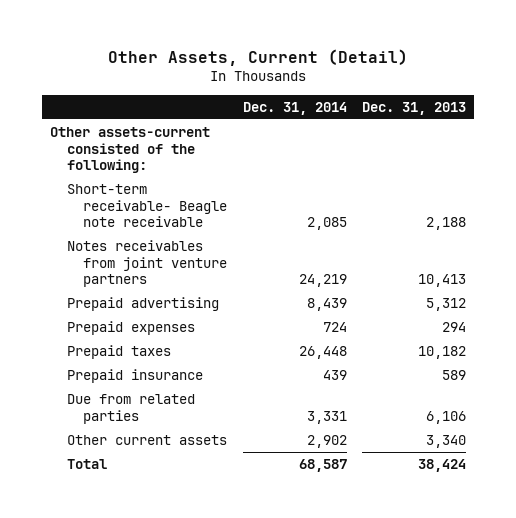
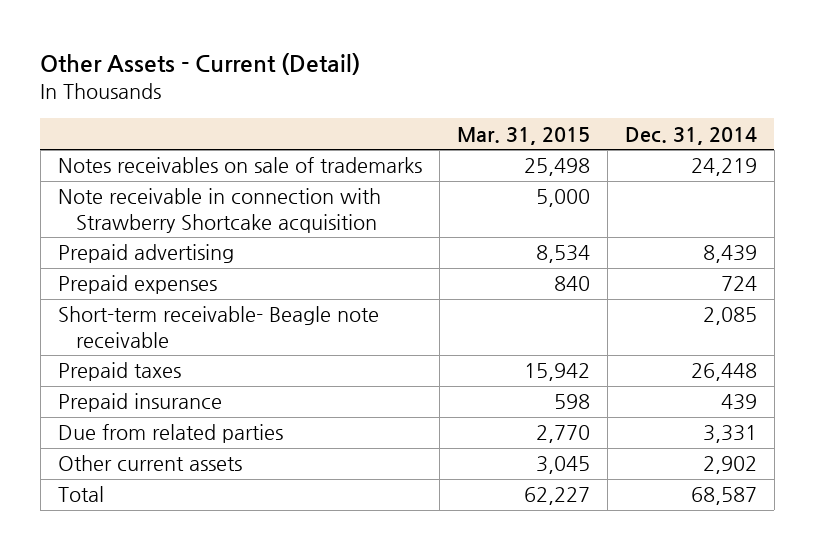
- Other Assets, Current (Detail)
+ Other Assets - Current (Detail)
- | Dec. 31, 2014 | Dec. 31, 2013
+ | Mar. 31, 2015 | Dec. 31, 2014
- Other assets-current consisted of the following:
- Notes receivables from joint venture partners | 24,219 | 10,413
+ Notes receivables on sale of trademarks | 25,498 | 24,219
+ Note receivable in connection with Strawberry Shortcake acquisition | 5,000 |
moved down: Short-term receivable- Beagle note receivable | | 2,085

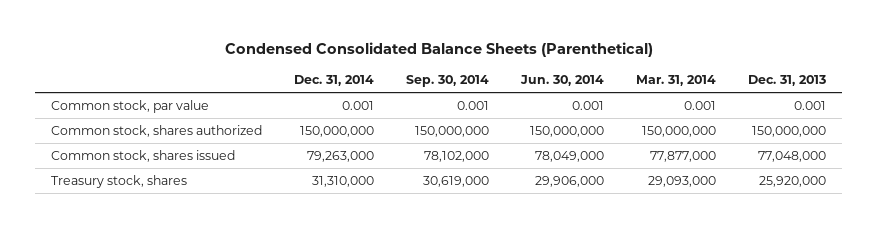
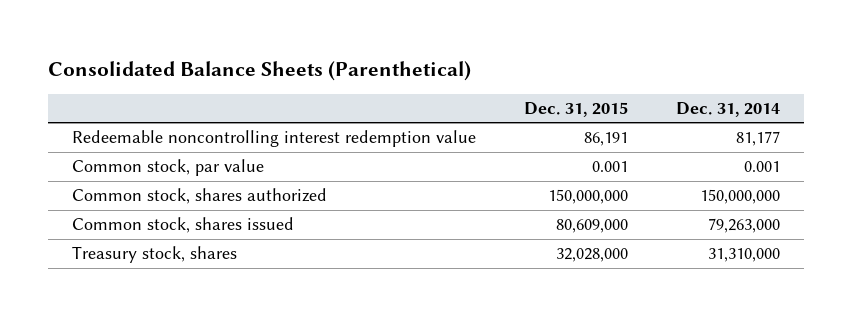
- Condensed Consolidated Balance Sheets (Parenthetical)
+ Consolidated Balance Sheets (Parenthetical)
- | Dec. 31, 2014 | Sep. 30, 2014 | Jun. 30, 2014 | Mar. 31, 2014 | Dec. 31, 2013
+ | Dec. 31, 2015 | Dec. 31, 2014
+ Redeemable noncontrolling interest redemption value | 86,191 | 81,177

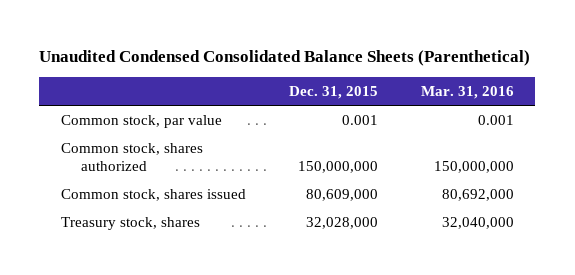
- Consolidated Balance Sheets (Parenthetical)
+ Unaudited Condensed Consolidated Balance Sheets (Parenthetical)
- | Dec. 31, 2015 | Dec. 31, 2014
+ | Dec. 31, 2015 | Mar. 31, 2016
- Redeemable noncontrolling interest redemption value | 86,191 | 81,177

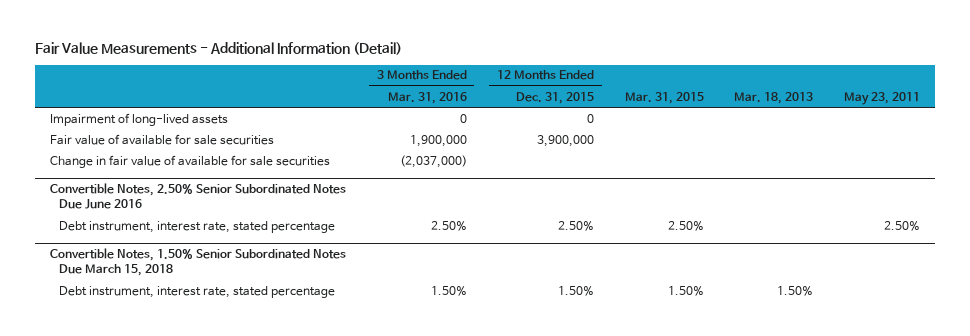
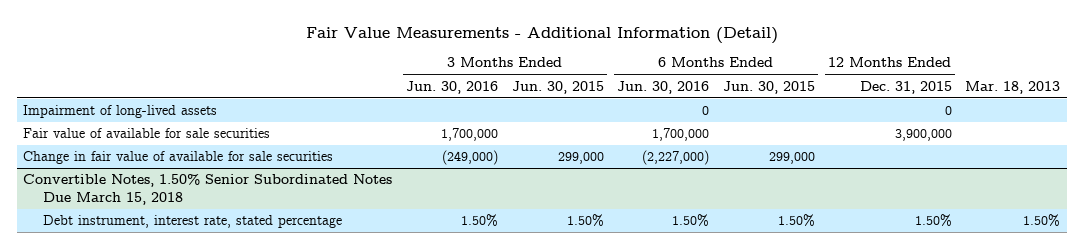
- | 3 Months Ended Mar. 31, 2016 | 12 Months Ended Dec. 31, 2015 | Mar. 31, 2015 | Mar. 18, 2013 | May 23, 2011
+ | 3 Months Ended Jun. 30, 2016 | 3 Months Ended Jun. 30, 2015 | 6 Months Ended Jun. 30, 2016 | 6 Months Ended Jun. 30, 2015 | 12 Months Ended Dec. 31, 2015 | Mar. 18, 2013
- Convertible Notes, 2.50% Senior Subordinated Notes Due June 2016
- Debt instrument, interest rate, stated percentage | 2.50% | 2.50% | 2.50% | | 2.50%

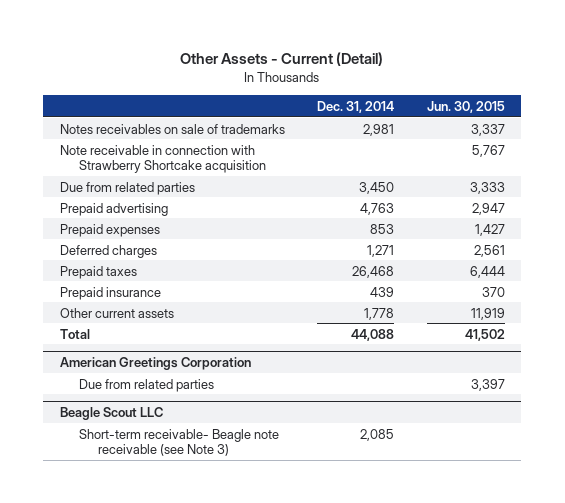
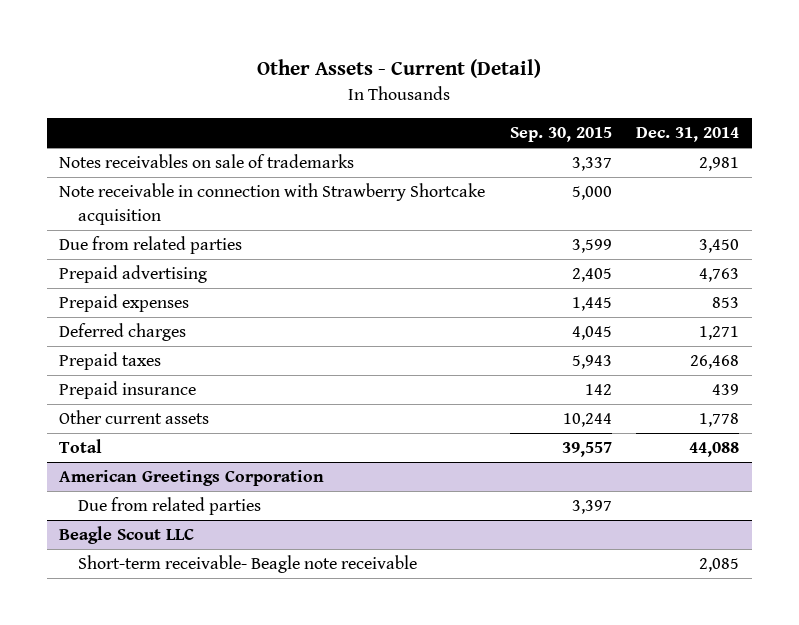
- | Dec. 31, 2014 | Jun. 30, 2015
+ | Sep. 30, 2015 | Dec. 31, 2014
@ Beagle Scout LLC
- Short-term receivable- Beagle note receivable (see Note 3) | 2,085 |
+ Short-term receivable- Beagle note receivable | | 2,085

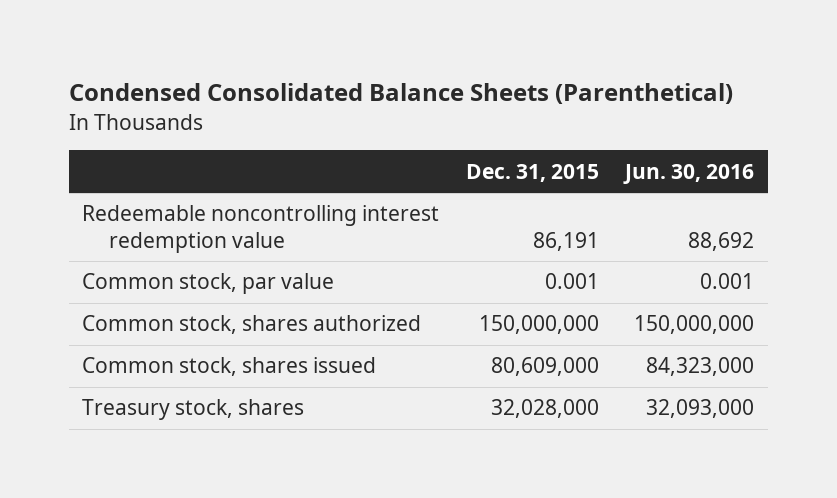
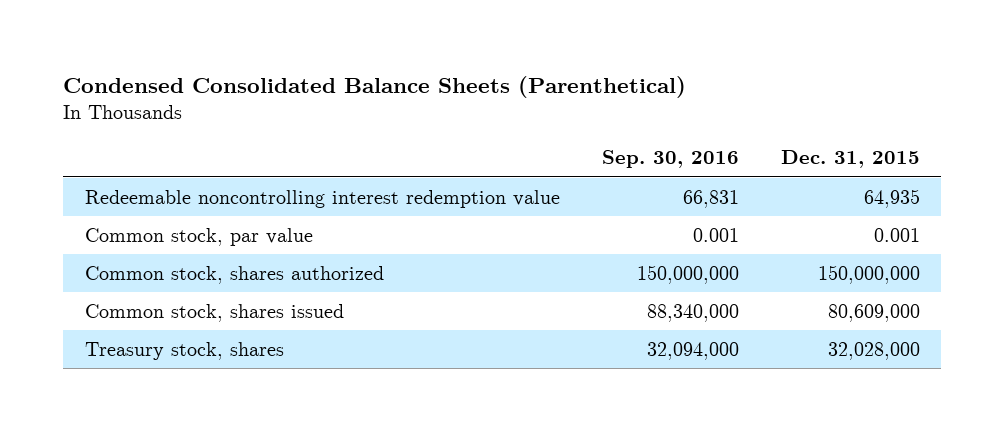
- | Dec. 31, 2015 | Jun. 30, 2016
+ | Sep. 30, 2016 | Dec. 31, 2015
- Redeemable noncontrolling interest redemption value | 86,191 | 88,692
+ Redeemable noncontrolling interest redemption value | 66,831 | 64,935

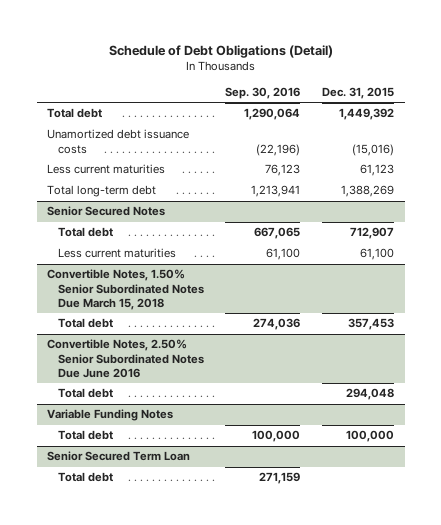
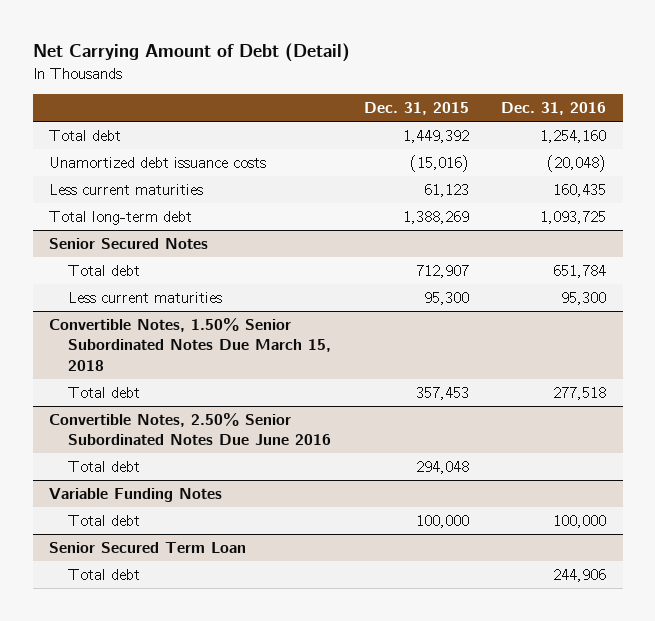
- Schedule of Debt Obligations (Detail)
+ Net Carrying Amount of Debt (Detail)
- | Sep. 30, 2016 | Dec. 31, 2015
+ | Dec. 31, 2015 | Dec. 31, 2016
@ Senior Secured Notes
- Less current maturities | 61,100 | 61,100
+ Less current maturities | 95,300 | 95,300

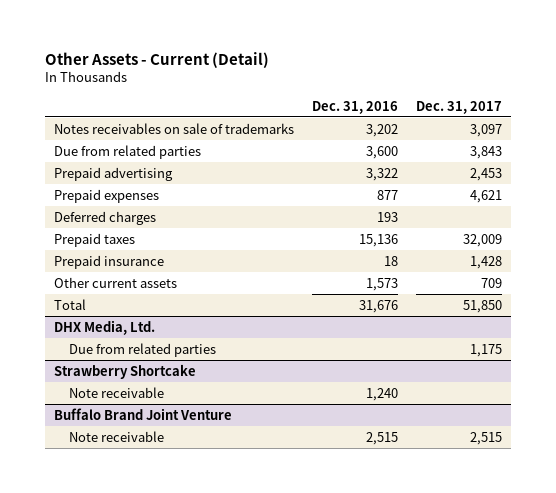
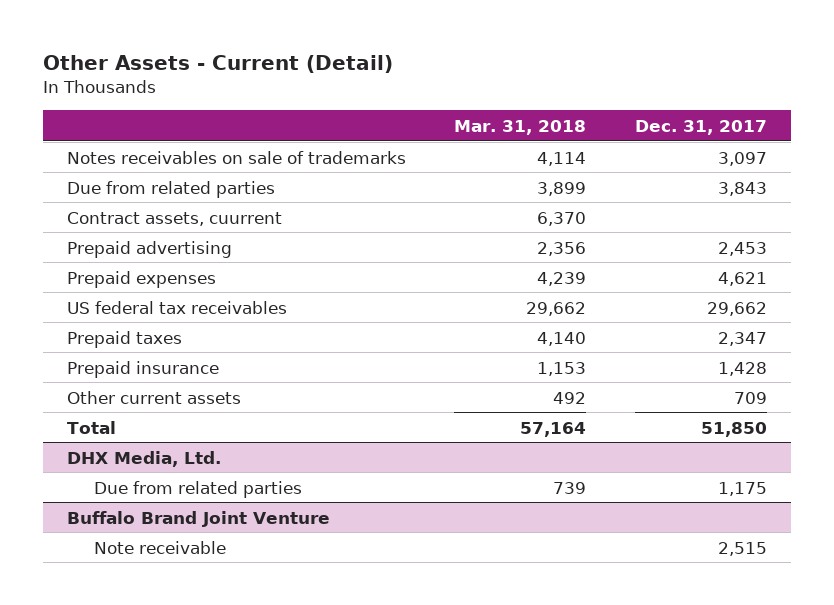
- | Dec. 31, 2016 | Dec. 31, 2017
+ | Mar. 31, 2018 | Dec. 31, 2017
+ Contract assets, cuurrent | 6,370 |
- Deferred charges | 193 |
- Prepaid taxes | 15,136 | 32,009
+ US federal tax receivables | 29,662 | 29,662
+ Prepaid taxes | 4,140 | 2,347
- Strawberry Shortcake
- Note receivable | 1,240 |

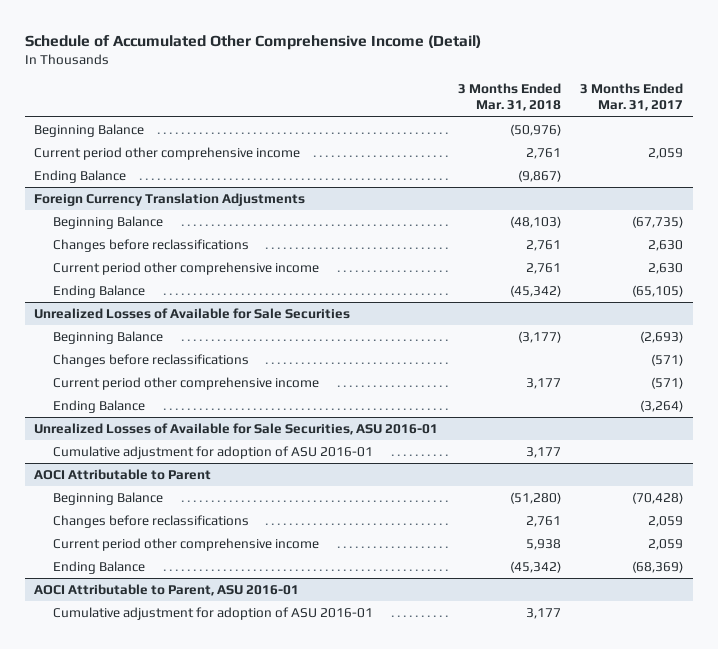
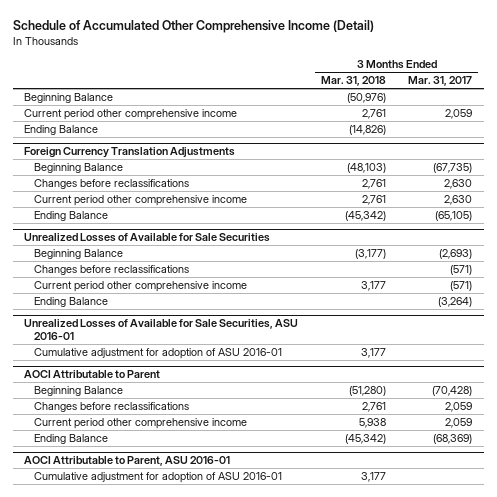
- Ending Balance | (9,867) |
+ Ending Balance | (14,826) |

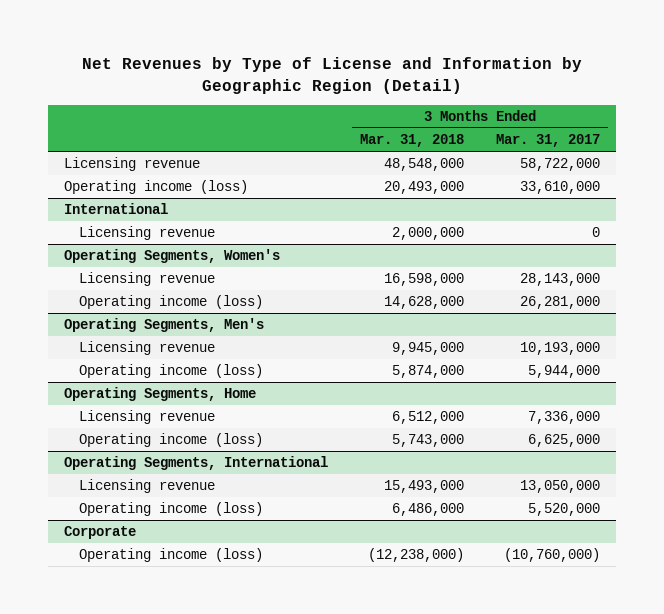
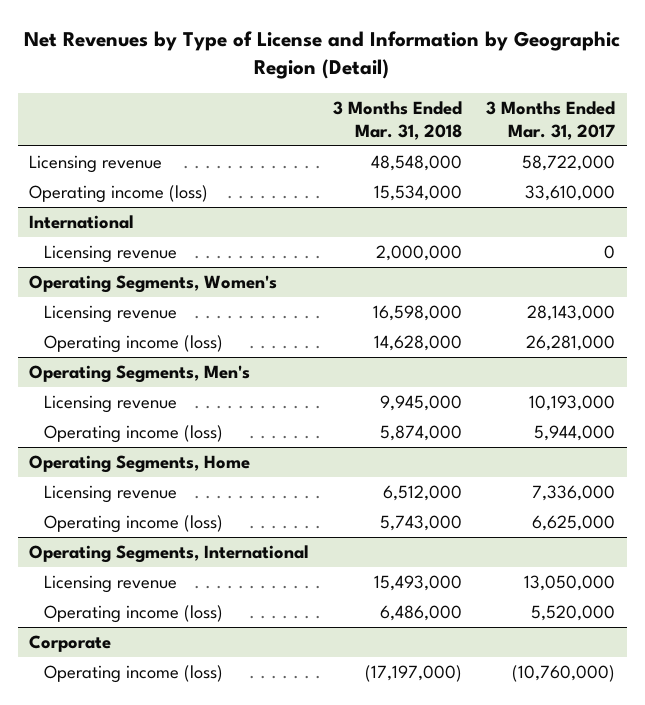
- Operating income (loss) | 20,493,000 | 33,610,000
+ Operating income (loss) | 15,534,000 | 33,610,000
@ Corporate
- Operating income (loss) | (12,238,000) | (10,760,000)
+ Operating income (loss) | (17,197,000) | (10,760,000)

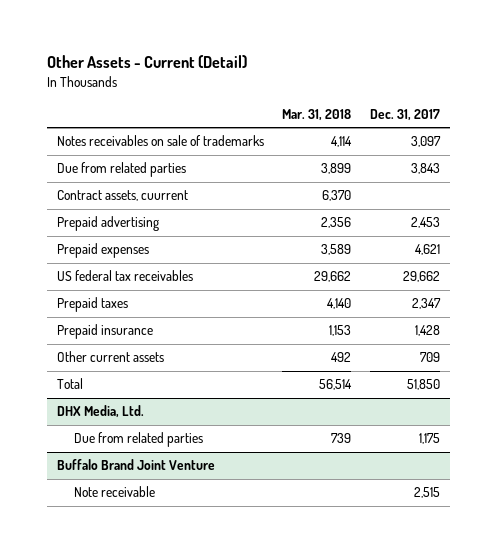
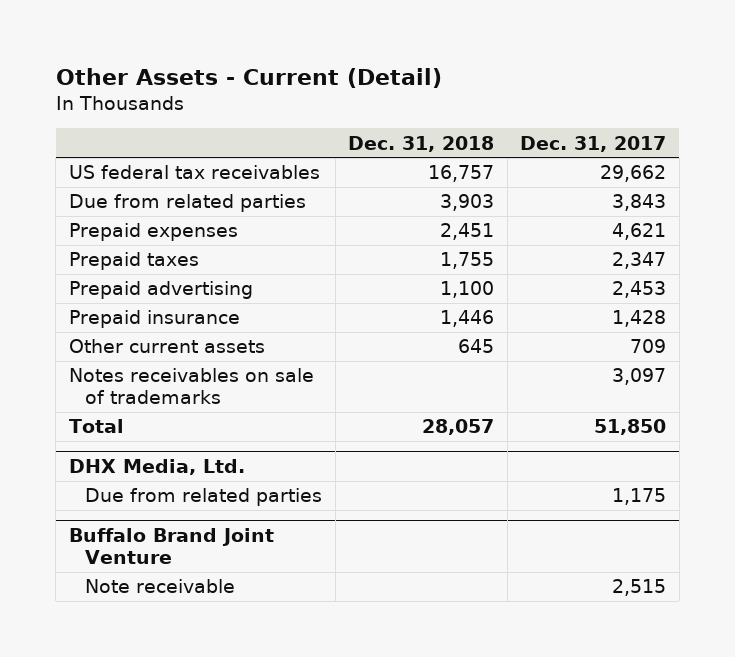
- | Mar. 31, 2018 | Dec. 31, 2017
+ | Dec. 31, 2018 | Dec. 31, 2017
moved up: US federal tax receivables | 16,757 | 29,662
- Contract assets, cuurrent | 6,370 |
moved down: Prepaid advertising | 1,100 | 2,453
moved down: Notes receivables on sale of trademarks | | 3,097

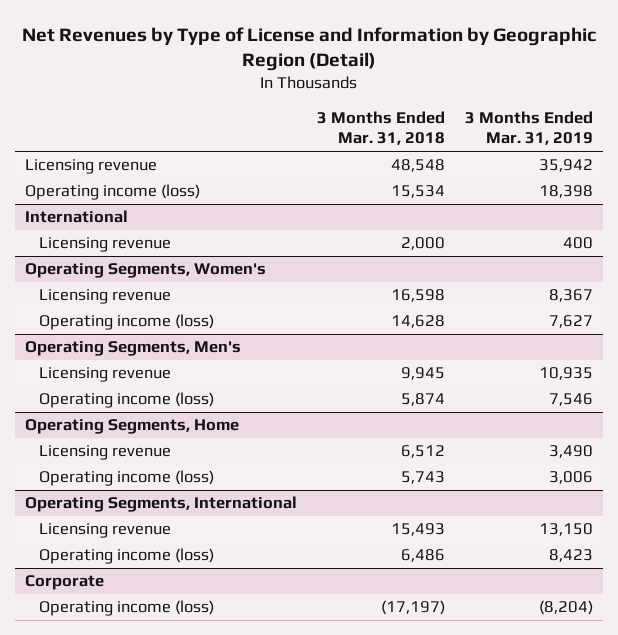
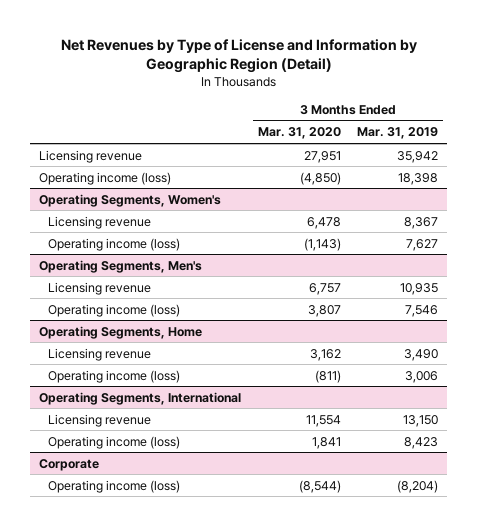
- | 3 Months Ended Mar. 31, 2018 | 3 Months Ended Mar. 31, 2019
+ | 3 Months Ended Mar. 31, 2020 | 3 Months Ended Mar. 31, 2019
- International
- Licensing revenue | 2,000 | 400

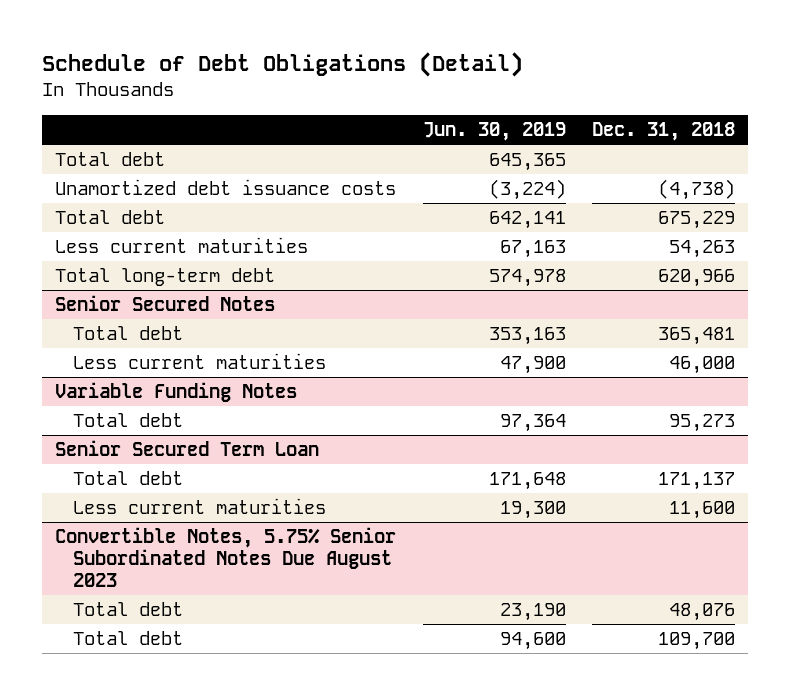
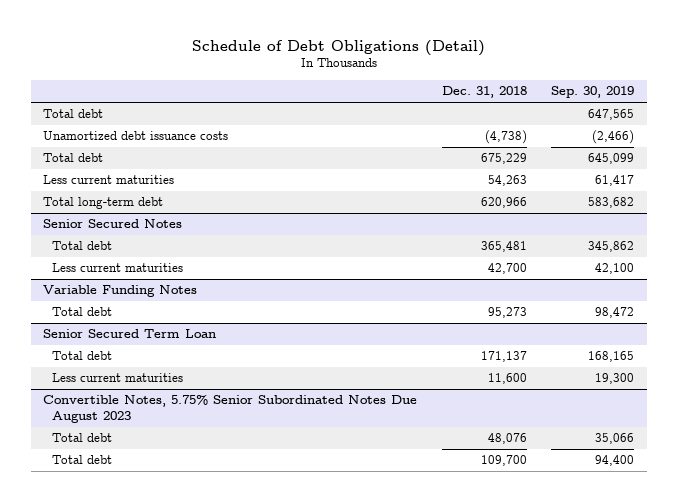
- | Jun. 30, 2019 | Dec. 31, 2018
+ | Dec. 31, 2018 | Sep. 30, 2019
@ Senior Secured Notes
- Less current maturities | 47,900 | 46,000
+ Less current maturities | 42,700 | 42,100

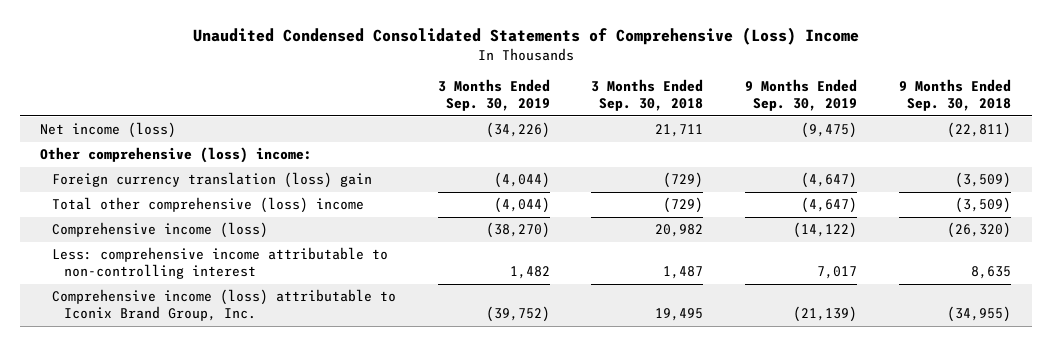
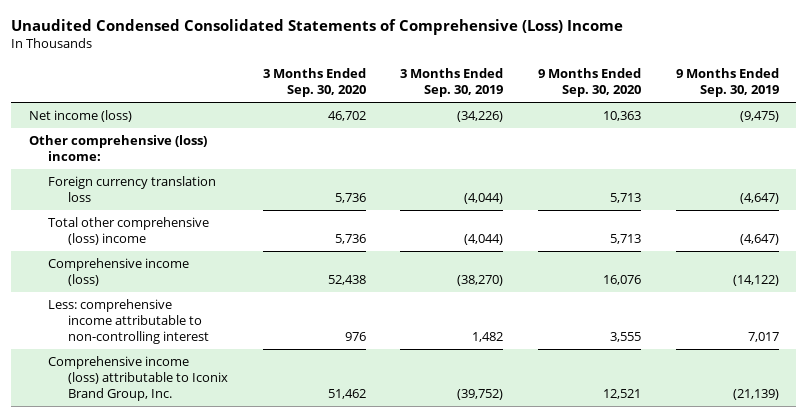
- | 3 Months Ended Sep. 30, 2019 | 3 Months Ended Sep. 30, 2018 | 9 Months Ended Sep. 30, 2019 | 9 Months Ended Sep. 30, 2018
+ | 3 Months Ended Sep. 30, 2020 | 3 Months Ended Sep. 30, 2019 | 9 Months Ended Sep. 30, 2020 | 9 Months Ended Sep. 30, 2019
- Foreign currency translation (loss) gain | (4,044) | (729) | (4,647) | (3,509)
+ Foreign currency translation loss | 5,736 | (4,044) | 5,713 | (4,647)

